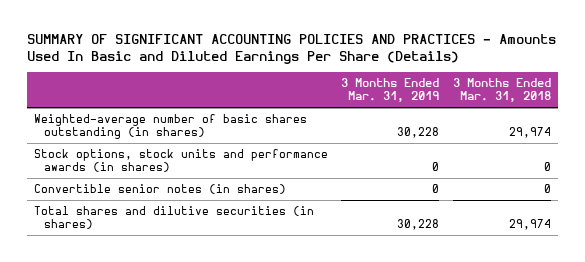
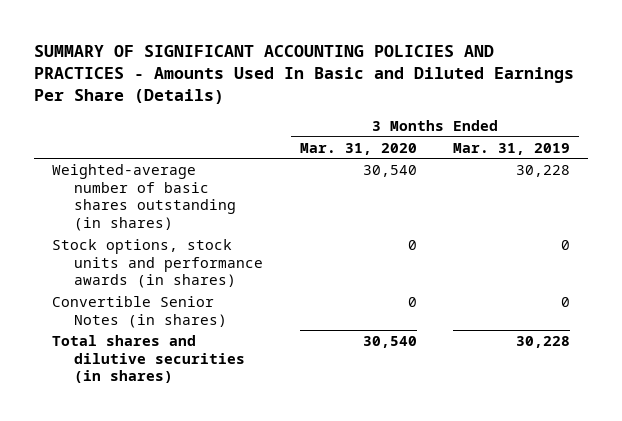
- | 3 Months Ended Mar. 31, 2019 | 3 Months Ended Mar. 31, 2018
+ | 3 Months Ended Mar. 31, 2020 | 3 Months Ended Mar. 31, 2019
- Convertible senior notes (in shares) | 0 | 0
+ Convertible Senior Notes (in shares) | 0 | 0

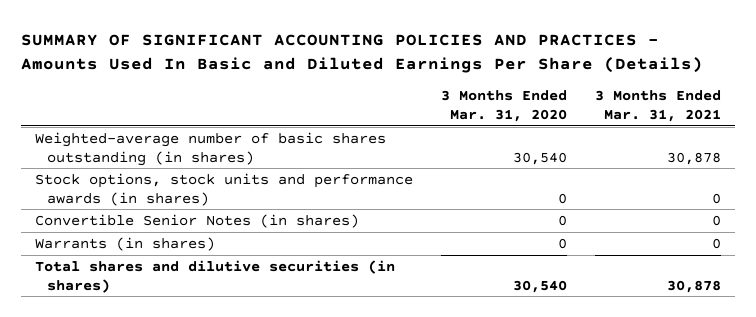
- | 3 Months Ended Mar. 31, 2020 | 3 Months Ended Mar. 31, 2019
+ | 3 Months Ended Mar. 31, 2020 | 3 Months Ended Mar. 31, 2021
+ Warrants (in shares) | 0 | 0

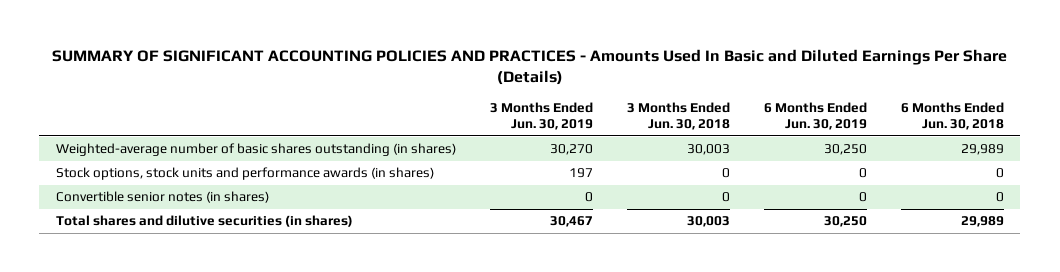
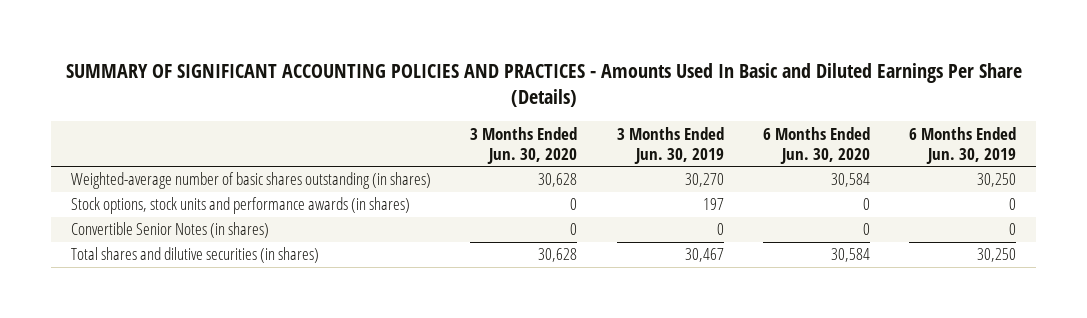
- | 3 Months Ended Jun. 30, 2019 | 3 Months Ended Jun. 30, 2018 | 6 Months Ended Jun. 30, 2019 | 6 Months Ended Jun. 30, 2018
+ | 3 Months Ended Jun. 30, 2020 | 3 Months Ended Jun. 30, 2019 | 6 Months Ended Jun. 30, 2020 | 6 Months Ended Jun. 30, 2019
- Convertible senior notes (in shares) | 0 | 0 | 0 | 0
+ Convertible Senior Notes (in shares) | 0 | 0 | 0 | 0

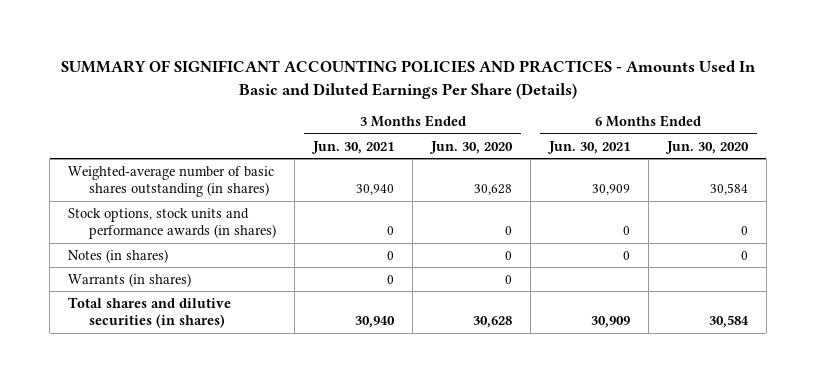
- | 3 Months Ended Jun. 30, 2020 | 3 Months Ended Jun. 30, 2019 | 6 Months Ended Jun. 30, 2020 | 6 Months Ended Jun. 30, 2019
+ | 3 Months Ended Jun. 30, 2021 | 3 Months Ended Jun. 30, 2020 | 6 Months Ended Jun. 30, 2021 | 6 Months Ended Jun. 30, 2020
- Convertible Senior Notes (in shares) | 0 | 0 | 0 | 0
+ Notes (in shares) | 0 | 0 | 0 | 0
+ Warrants (in shares) | 0 | 0 | |

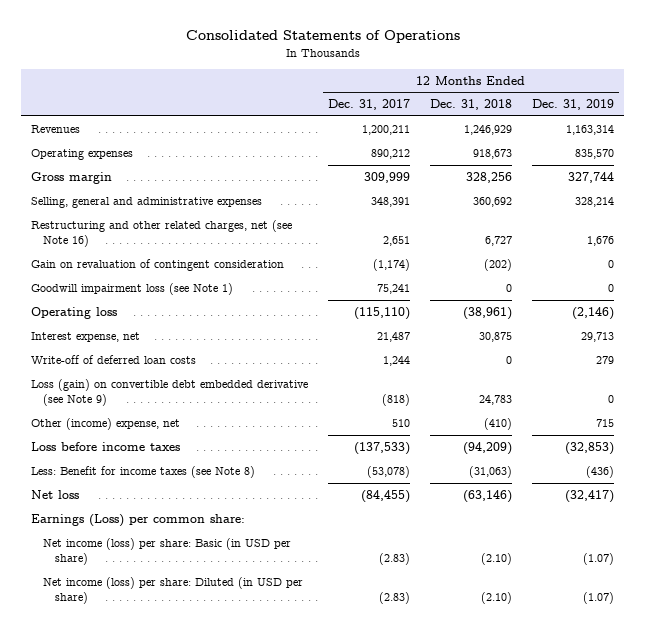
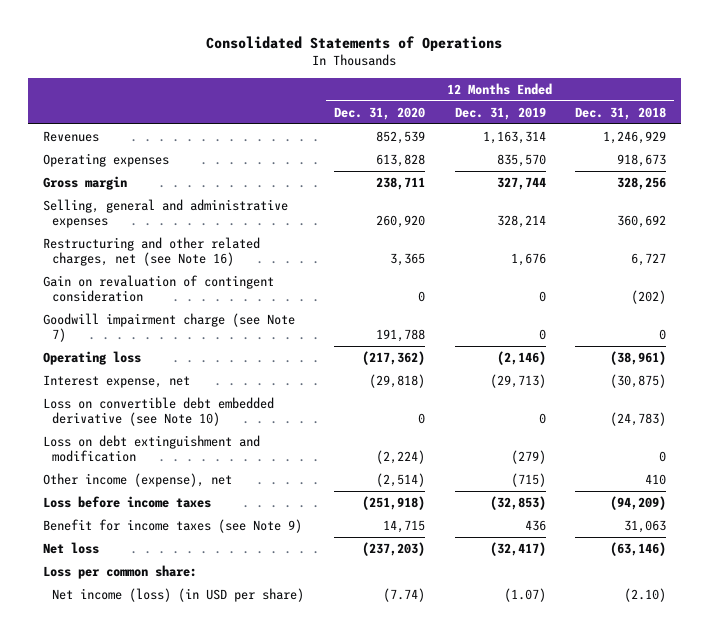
- | 12 Months Ended Dec. 31, 2017 | 12 Months Ended Dec. 31, 2018 | 12 Months Ended Dec. 31, 2019
+ | 12 Months Ended Dec. 31, 2020 | 12 Months Ended Dec. 31, 2019 | 12 Months Ended Dec. 31, 2018
- Goodwill impairment loss (see Note 1) | 75,241 | 0 | 0
+ Goodwill impairment charge (see Note 7) | 191,788 | 0 | 0
- Interest expense, net | 21,487 | 30,875 | 29,713
- Write-off of deferred loan costs | 1,244 | 0 | 279
- Loss (gain) on convertible debt embedded derivative (see Note 9) | (818) | 24,783 | 0
- Other (income) expense, net | 510 | (410) | 715
+ Interest expense, net | (29,818) | (29,713) | (30,875)
+ Loss on convertible debt embedded derivative (see Note 10) | 0 | 0 | (24,783)
+ Loss on debt extinguishment and modification | (2,224) | (279) | 0
+ Other income (expense), net | (2,514) | (715) | 410
- Less: Benefit for income taxes (see Note 8) | (53,078) | (31,063) | (436)
+ Benefit for income taxes (see Note 9) | 14,715 | 436 | 31,063
- Earnings (Loss) per common share:
- Net income (loss) per share: Basic (in USD per share) | (2.83) | (2.10) | (1.07)
- Net income (loss) per share: Diluted (in USD per share) | (2.83) | (2.10) | (1.07)
+ Loss per common share:
+ Net income (loss) (in USD per share) | (7.74) | (1.07) | (2.10)

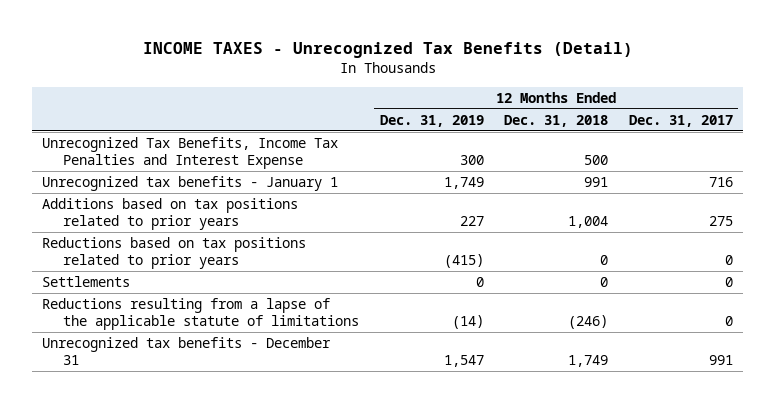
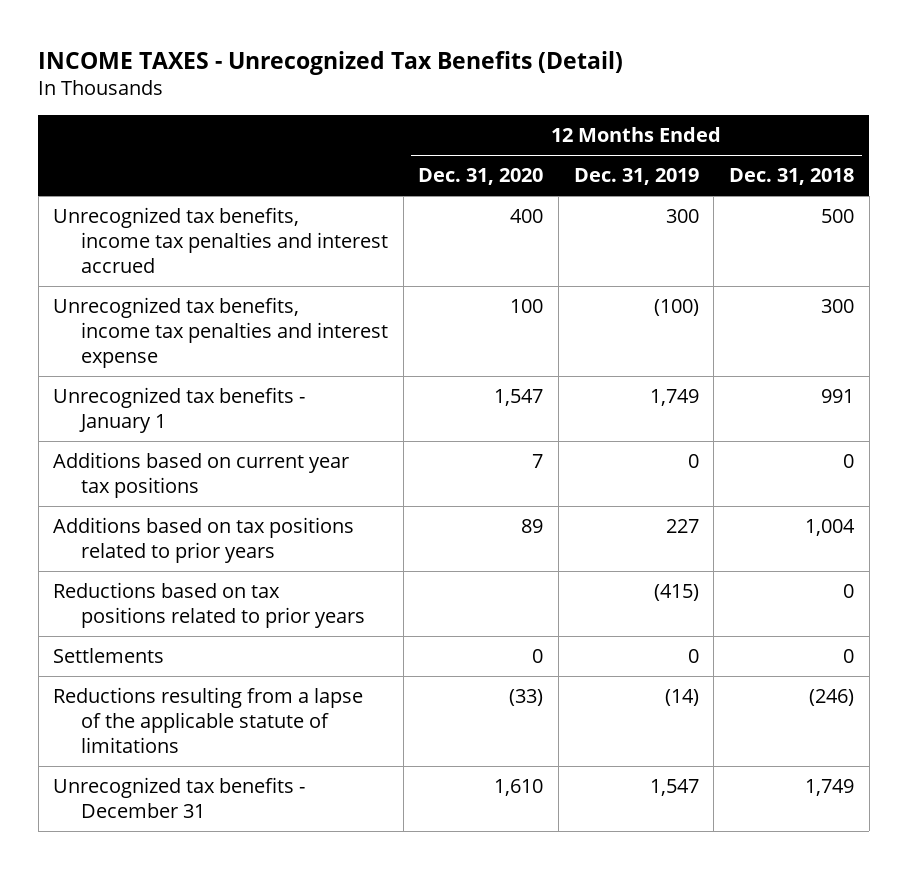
- | 12 Months Ended Dec. 31, 2019 | 12 Months Ended Dec. 31, 2018 | 12 Months Ended Dec. 31, 2017
+ | 12 Months Ended Dec. 31, 2020 | 12 Months Ended Dec. 31, 2019 | 12 Months Ended Dec. 31, 2018
- Unrecognized Tax Benefits, Income Tax Penalties and Interest Expense | 300 | 500 |
+ Unrecognized tax benefits, income tax penalties and interest accrued | 400 | 300 | 500
+ Unrecognized tax benefits, income tax penalties and interest expense | 100 | (100) | 300
+ Additions based on current year tax positions | 7 | 0 | 0

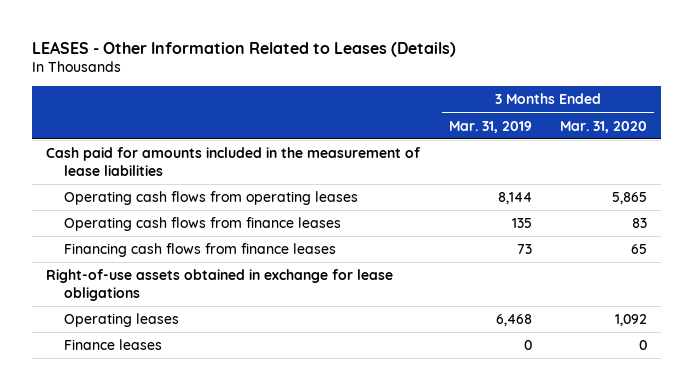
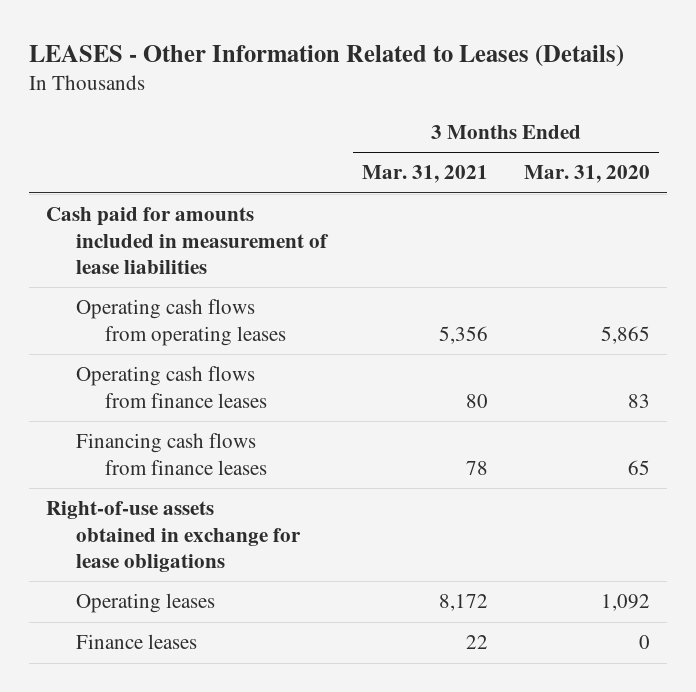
- | 3 Months Ended Mar. 31, 2019 | 3 Months Ended Mar. 31, 2020
+ | 3 Months Ended Mar. 31, 2021 | 3 Months Ended Mar. 31, 2020
- Cash paid for amounts included in the measurement of lease liabilities
+ Cash paid for amounts included in measurement of lease liabilities

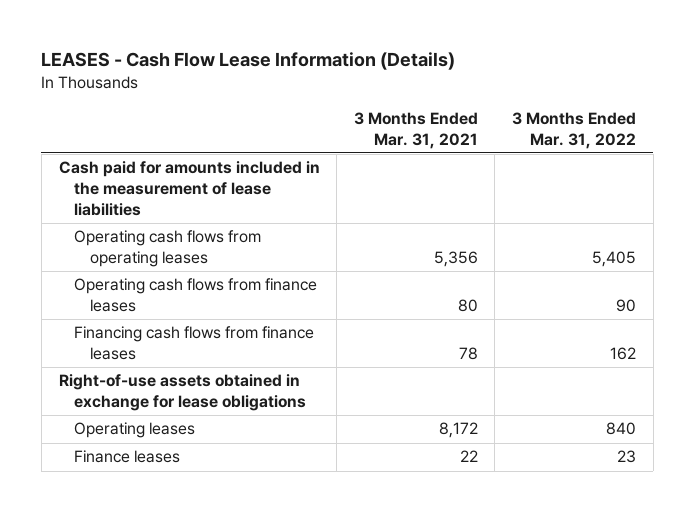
- LEASES - Other Information Related to Leases (Details)
+ LEASES - Cash Flow Lease Information (Details)
- | 3 Months Ended Mar. 31, 2021 | 3 Months Ended Mar. 31, 2020
+ | 3 Months Ended Mar. 31, 2021 | 3 Months Ended Mar. 31, 2022
- Cash paid for amounts included in measurement of lease liabilities
+ Cash paid for amounts included in the measurement of lease liabilities

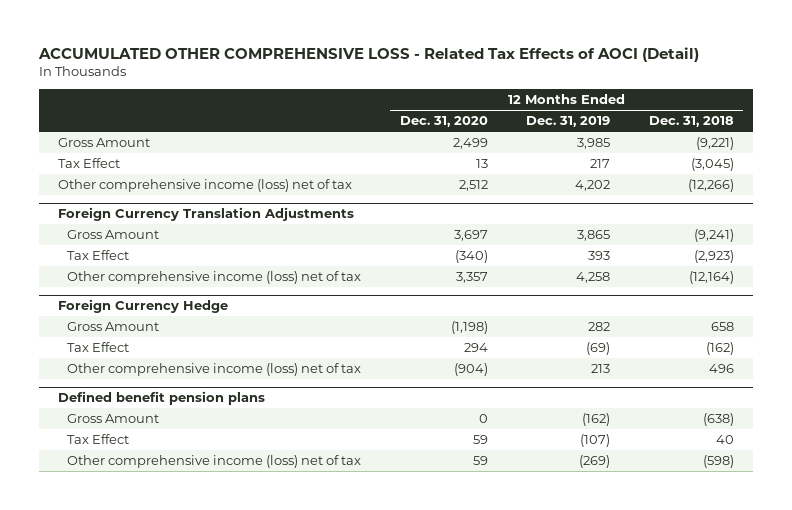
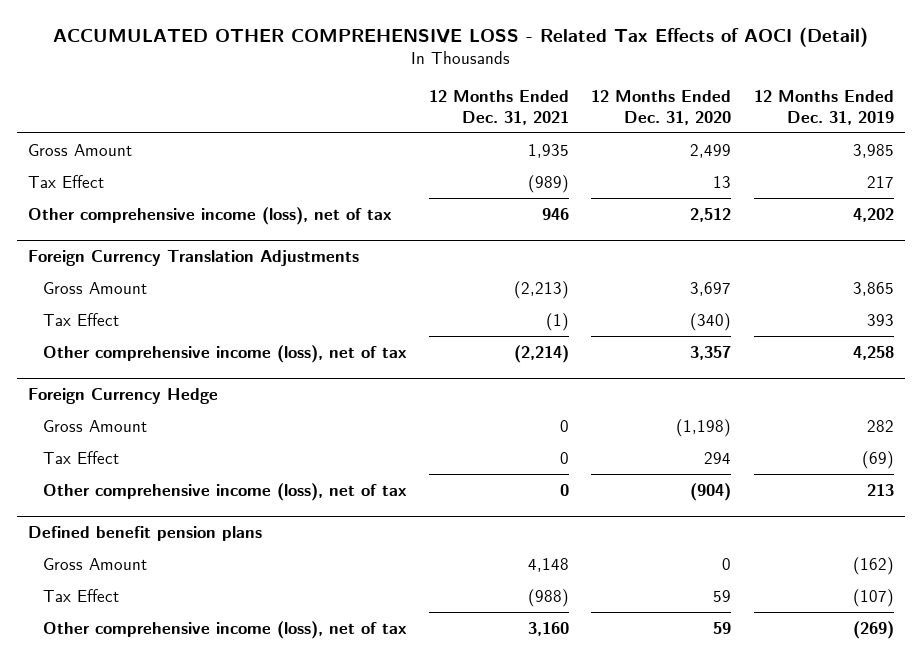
- | 12 Months Ended Dec. 31, 2020 | 12 Months Ended Dec. 31, 2019 | 12 Months Ended Dec. 31, 2018
+ | 12 Months Ended Dec. 31, 2021 | 12 Months Ended Dec. 31, 2020 | 12 Months Ended Dec. 31, 2019
- Other comprehensive income (loss) net of tax | 2,512 | 4,202 | (12,266)
+ Other comprehensive income (loss), net of tax | 946 | 2,512 | 4,202
@ Foreign Currency Translation Adjustments
- Other comprehensive income (loss) net of tax | 3,357 | 4,258 | (12,164)
+ Other comprehensive income (loss), net of tax | (2,214) | 3,357 | 4,258
@ Foreign Currency Hedge
- Other comprehensive income (loss) net of tax | (904) | 213 | 496
+ Other comprehensive income (loss), net of tax | 0 | (904) | 213
@ Defined benefit pension plans
- Other comprehensive income (loss) net of tax | 59 | (269) | (598)
+ Other comprehensive income (loss), net of tax | 3,160 | 59 | (269)

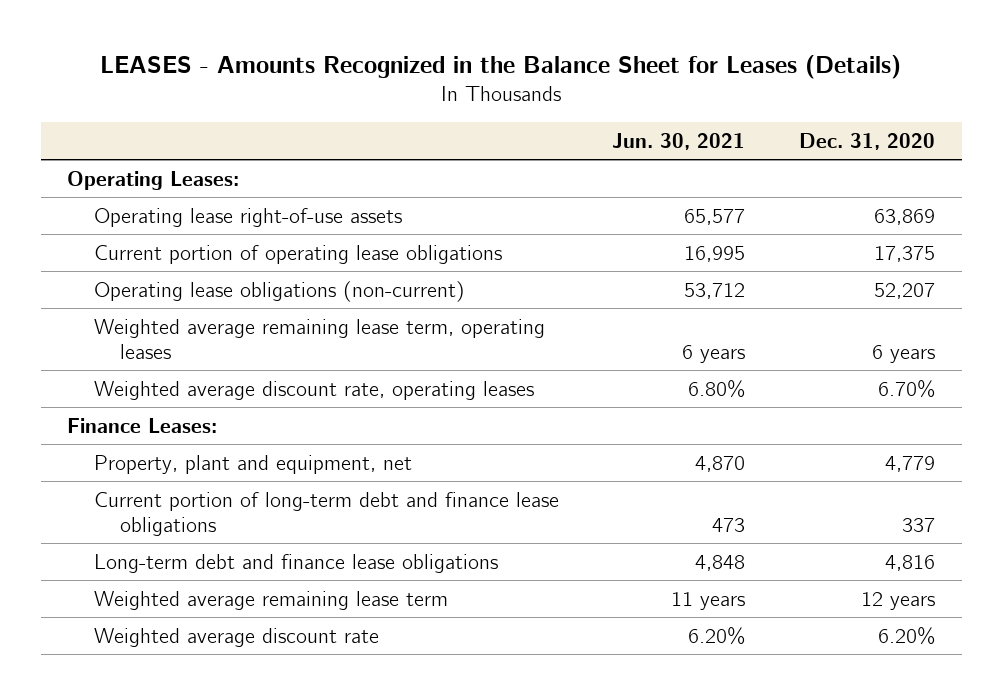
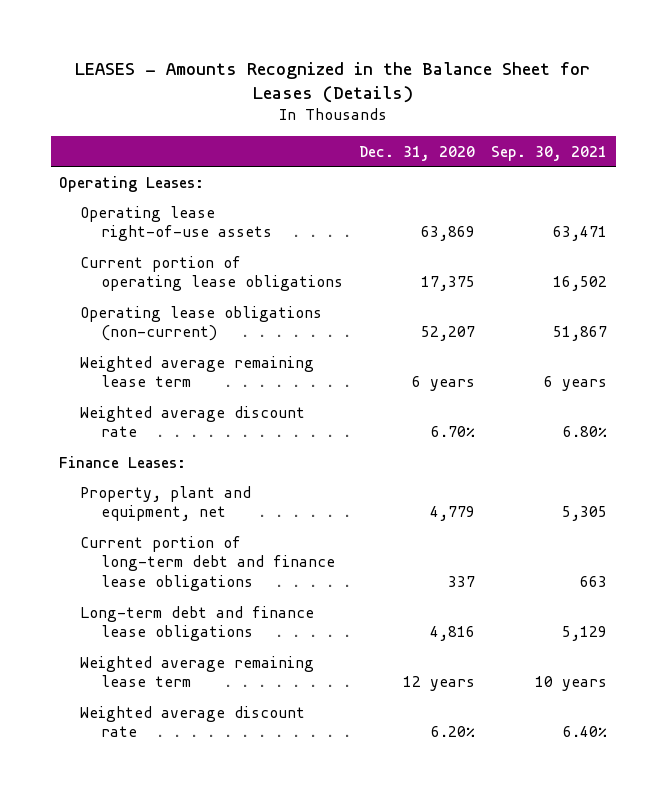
- | Jun. 30, 2021 | Dec. 31, 2020
+ | Dec. 31, 2020 | Sep. 30, 2021
- Weighted average remaining lease term, operating leases | 6 years | 6 years
- Weighted average discount rate, operating leases | 6.80% | 6.70%
+ Weighted average remaining lease term | 6 years | 6 years
+ Weighted average discount rate | 6.70% | 6.80%

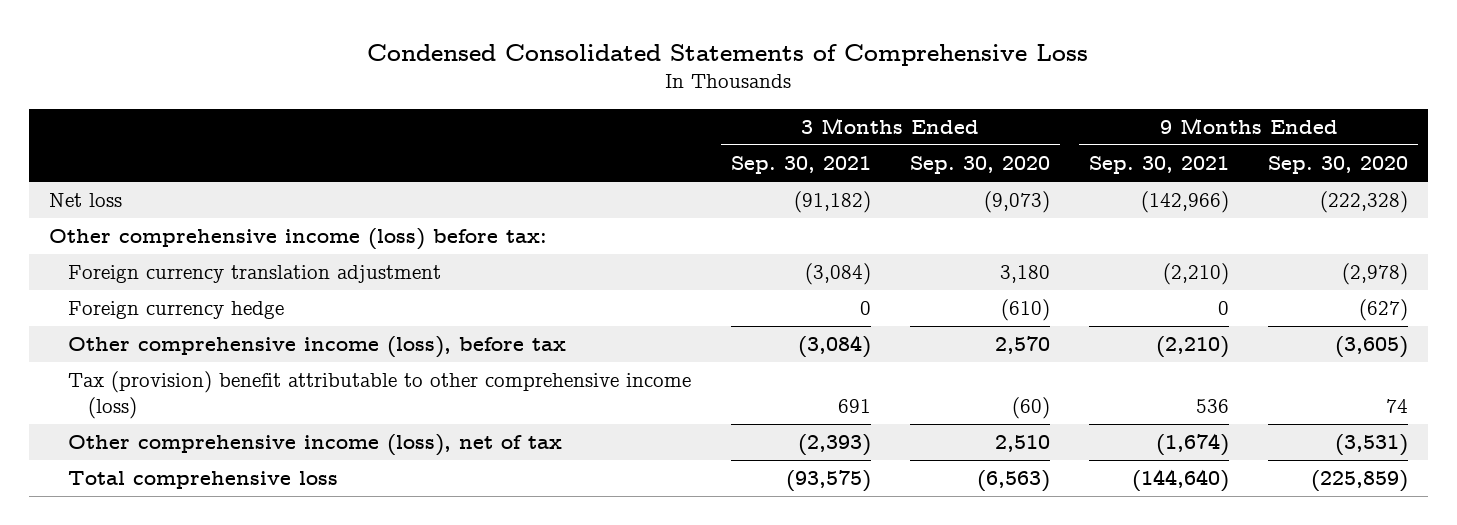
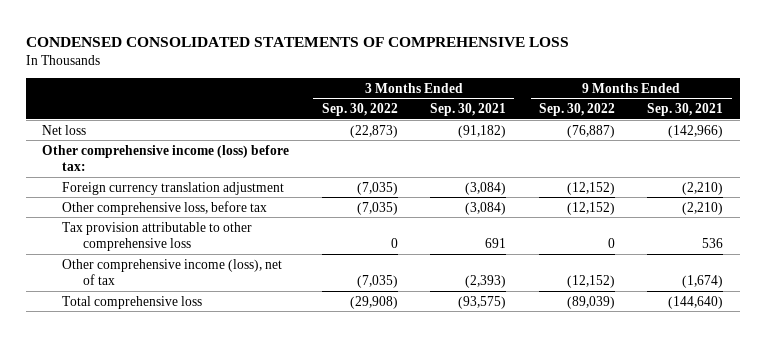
- Condensed Consolidated Statements of Comprehensive Loss
+ CONDENSED CONSOLIDATED STATEMENTS OF COMPREHENSIVE LOSS
- | 3 Months Ended Sep. 30, 2021 | 3 Months Ended Sep. 30, 2020 | 9 Months Ended Sep. 30, 2021 | 9 Months Ended Sep. 30, 2020
+ | 3 Months Ended Sep. 30, 2022 | 3 Months Ended Sep. 30, 2021 | 9 Months Ended Sep. 30, 2022 | 9 Months Ended Sep. 30, 2021
- Foreign currency hedge | 0 | (610) | 0 | (627)
- Other comprehensive income (loss), before tax | (3,084) | 2,570 | (2,210) | (3,605)
- Tax (provision) benefit attributable to other comprehensive income (loss) | 691 | (60) | 536 | 74
+ Other comprehensive loss, before tax | (7,035) | (3,084) | (12,152) | (2,210)
+ Tax provision attributable to other comprehensive loss | 0 | 691 | 0 | 536

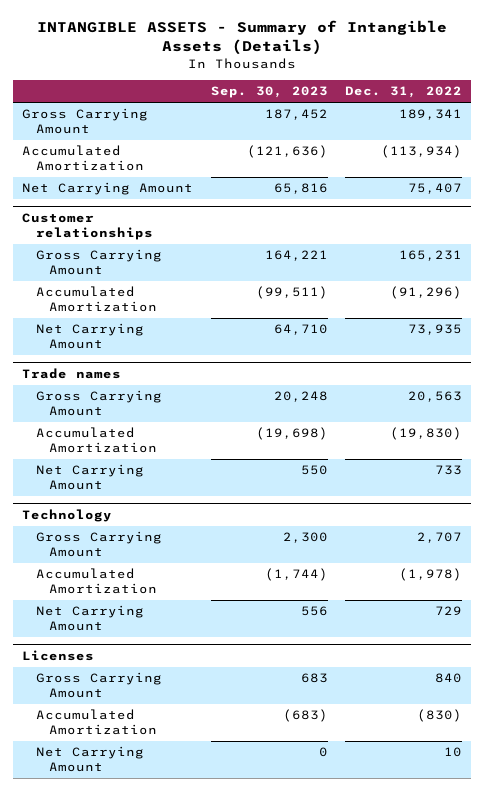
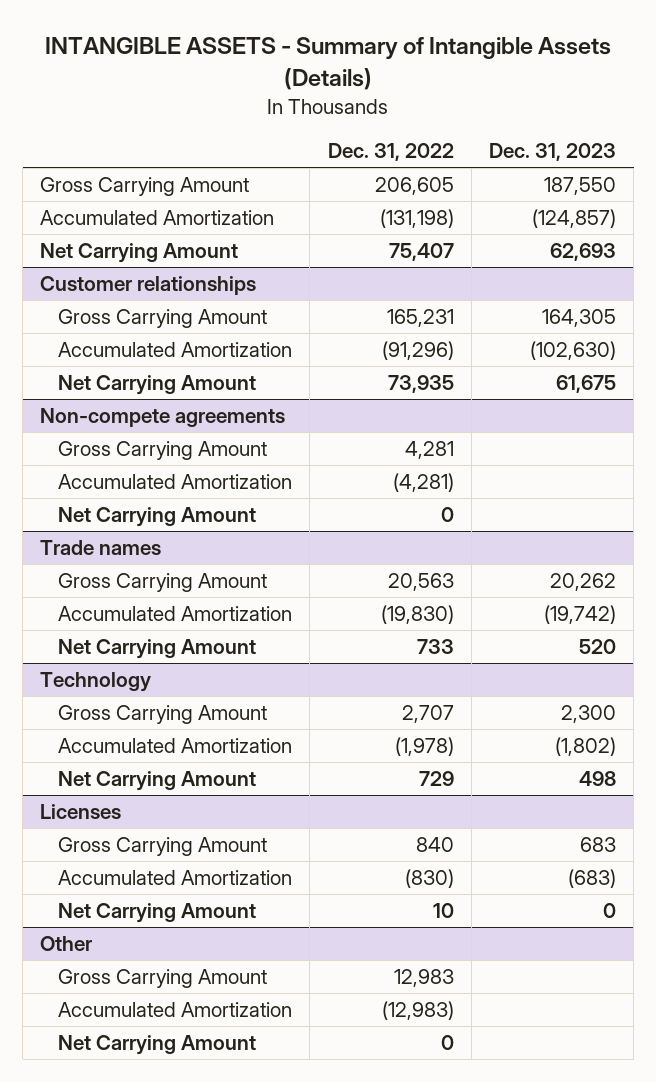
- | Sep. 30, 2023 | Dec. 31, 2022
+ | Dec. 31, 2022 | Dec. 31, 2023
- Gross Carrying Amount | 187,452 | 189,341
- Accumulated Amortization | (121,636) | (113,934)
+ Gross Carrying Amount | 206,605 | 187,550
+ Accumulated Amortization | (131,198) | (124,857)
+ Non-compete agreements
+ Gross Carrying Amount | 4,281 |
+ Accumulated Amortization | (4,281) |
+ Net Carrying Amount | 0 |
+ Other
+ Gross Carrying Amount | 12,983 |
+ Accumulated Amortization | (12,983) |
+ Net Carrying Amount | 0 |

